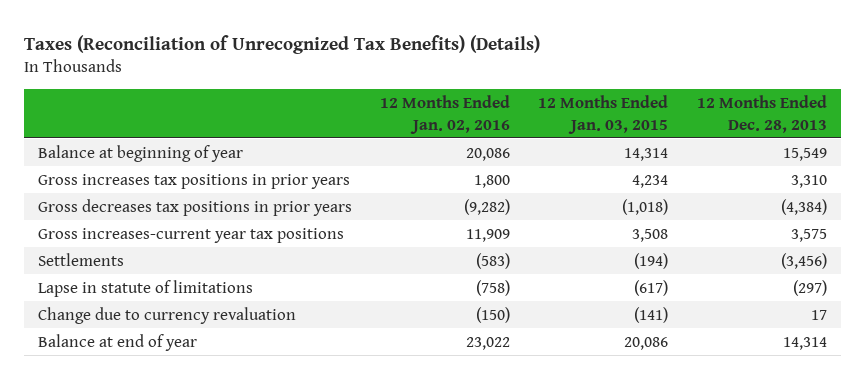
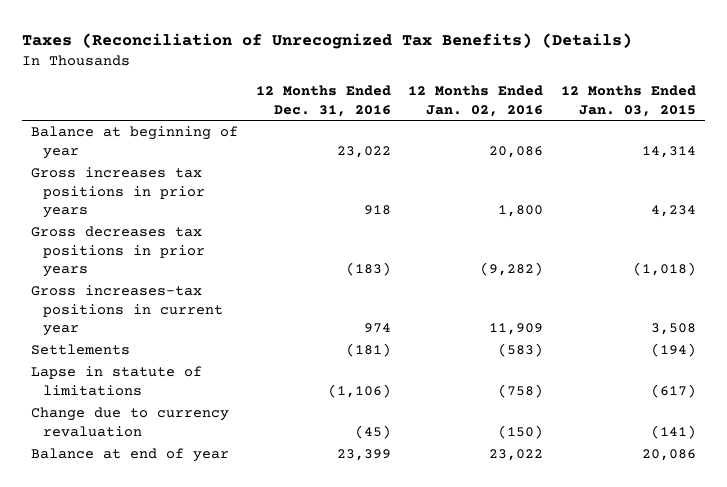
- | 12 Months Ended Jan. 02, 2016 | 12 Months Ended Jan. 03, 2015 | 12 Months Ended Dec. 28, 2013
+ | 12 Months Ended Dec. 31, 2016 | 12 Months Ended Jan. 02, 2016 | 12 Months Ended Jan. 03, 2015
- Gross increases-current year tax positions | 11,909 | 3,508 | 3,575
+ Gross increases-tax positions in current year | 974 | 11,909 | 3,508

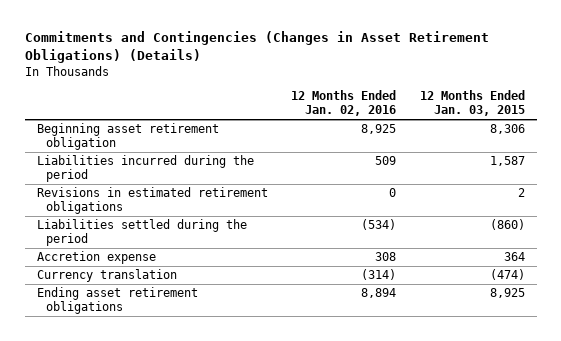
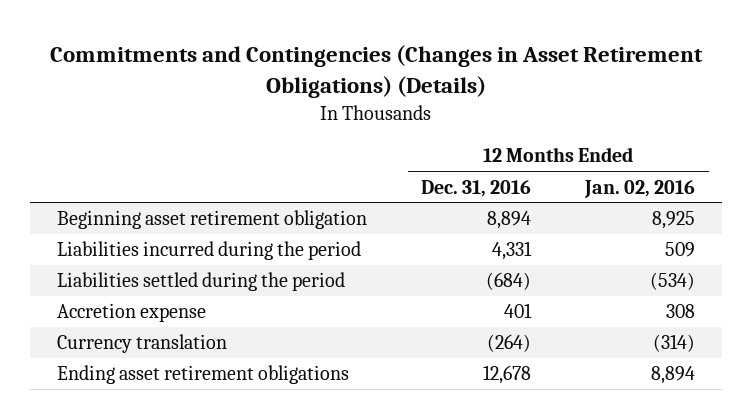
- | 12 Months Ended Jan. 02, 2016 | 12 Months Ended Jan. 03, 2015
+ | 12 Months Ended Dec. 31, 2016 | 12 Months Ended Jan. 02, 2016
- Revisions in estimated retirement obligations | 0 | 2

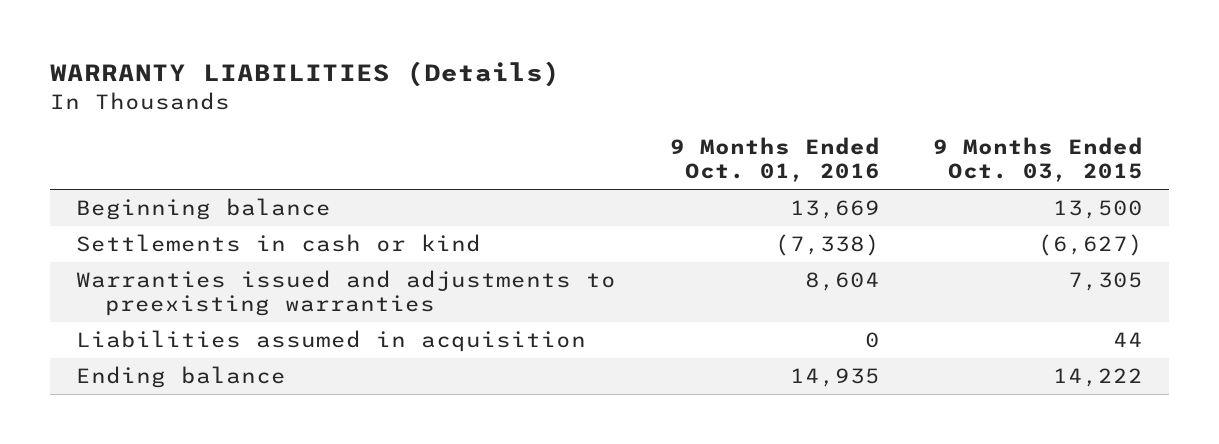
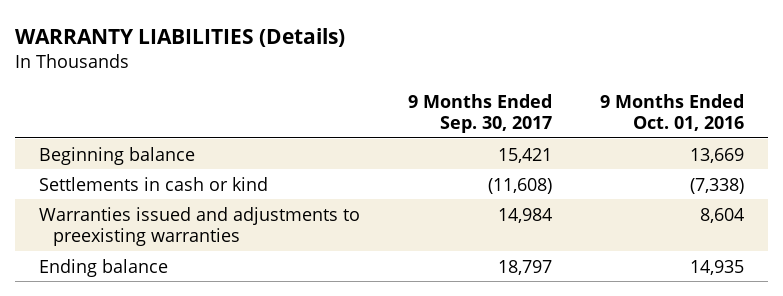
- | 9 Months Ended Oct. 01, 2016 | 9 Months Ended Oct. 03, 2015
+ | 9 Months Ended Sep. 30, 2017 | 9 Months Ended Oct. 01, 2016
- Liabilities assumed in acquisition | 0 | 44

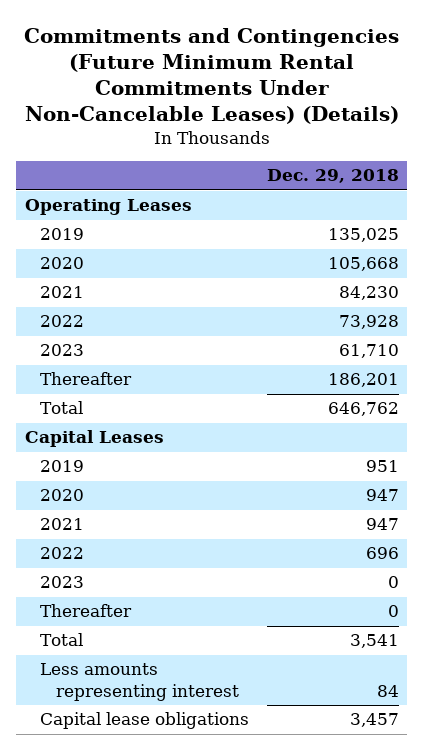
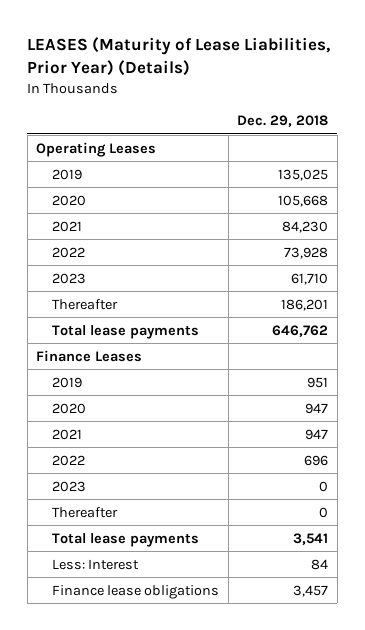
- Commitments and Contingencies (Future Minimum Rental Commitments Under Non-Cancelable Leases) (Details)
+ LEASES (Maturity of Lease Liabilities, Prior Year) (Details)
- Total | 646,762
- Capital Leases
+ Total lease payments | 646,762
+ Finance Leases
- Total | 3,541
- Less amounts representing interest | 84
- Capital lease obligations | 3,457
+ Total lease payments | 3,541
+ Less: Interest | 84
+ Finance lease obligations | 3,457

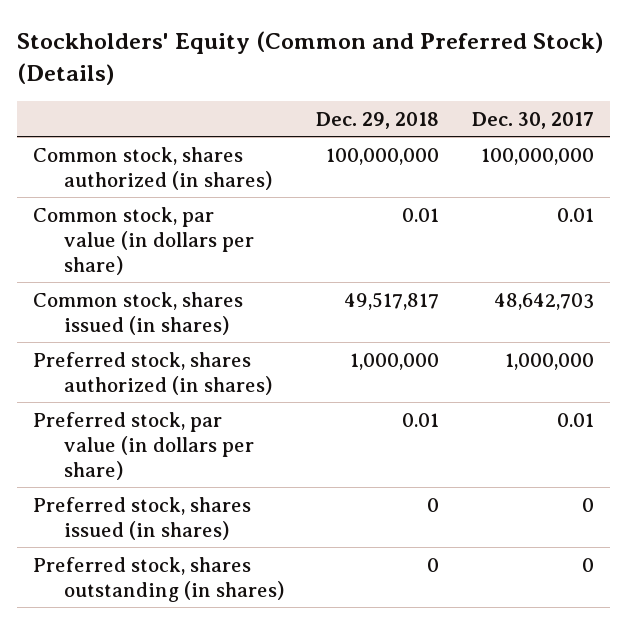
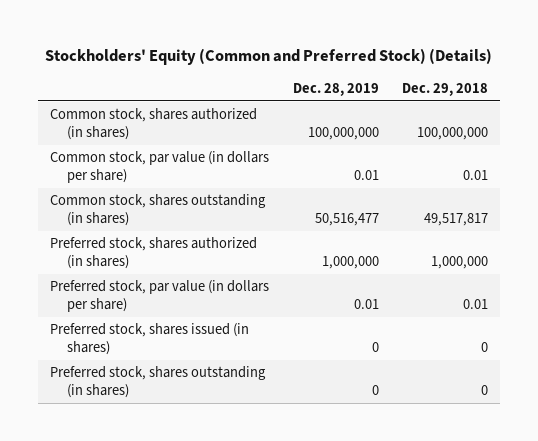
- | Dec. 29, 2018 | Dec. 30, 2017
+ | Dec. 28, 2019 | Dec. 29, 2018
- Common stock, shares issued (in shares) | 49,517,817 | 48,642,703
+ Common stock, shares outstanding (in shares) | 50,516,477 | 49,517,817

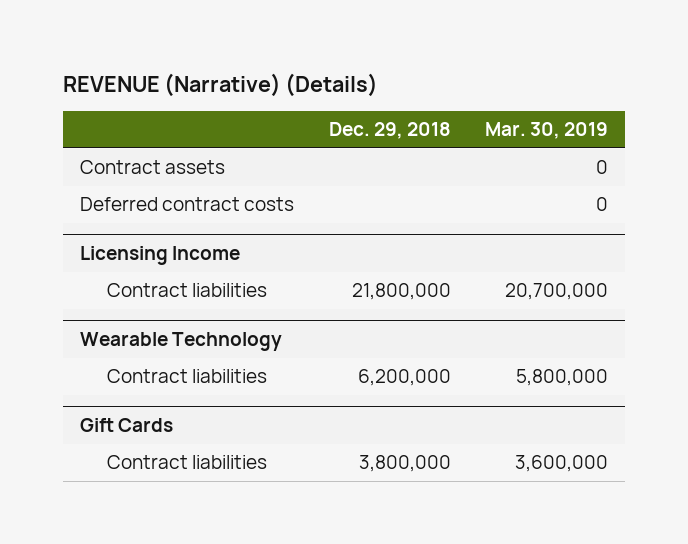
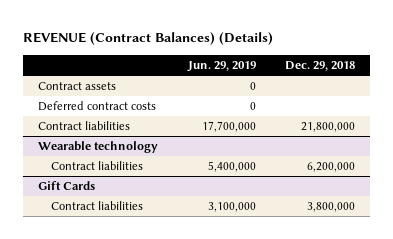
- REVENUE (Narrative) (Details)
+ REVENUE (Contract Balances) (Details)
- | Dec. 29, 2018 | Mar. 30, 2019
+ | Jun. 29, 2019 | Dec. 29, 2018
- Licensing Income
- Wearable Technology
+ Wearable technology

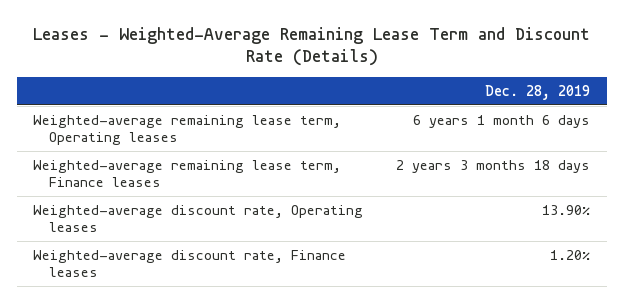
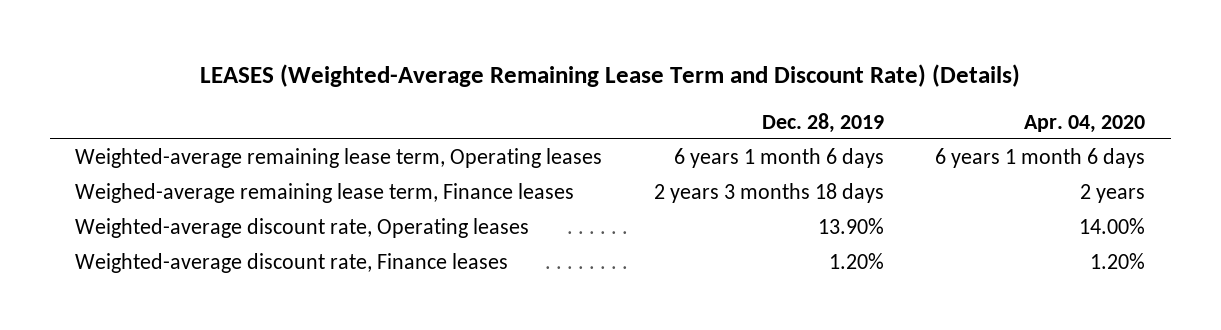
- Leases - Weighted-Average Remaining Lease Term and Discount Rate (Details)
+ LEASES (Weighted-Average Remaining Lease Term and Discount Rate) (Details)
- | Dec. 28, 2019
+ | Dec. 28, 2019 | Apr. 04, 2020
- Weighted-average remaining lease term, Finance leases | 2 years 3 months 18 days
+ Weighed-average remaining lease term, Finance leases | 2 years 3 months 18 days | 2 years

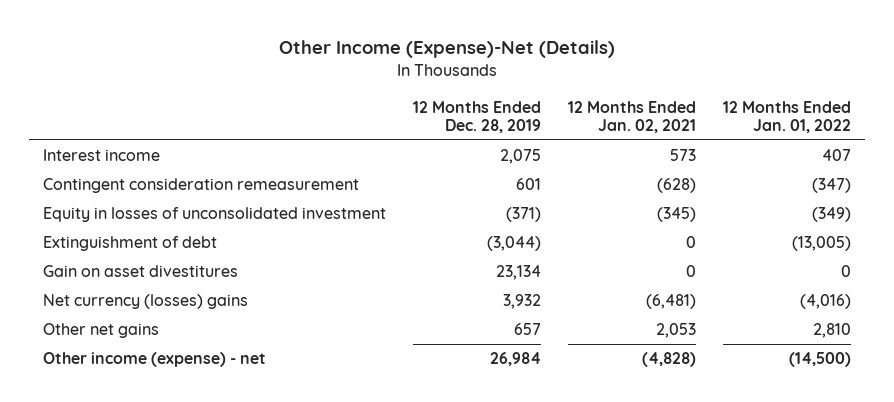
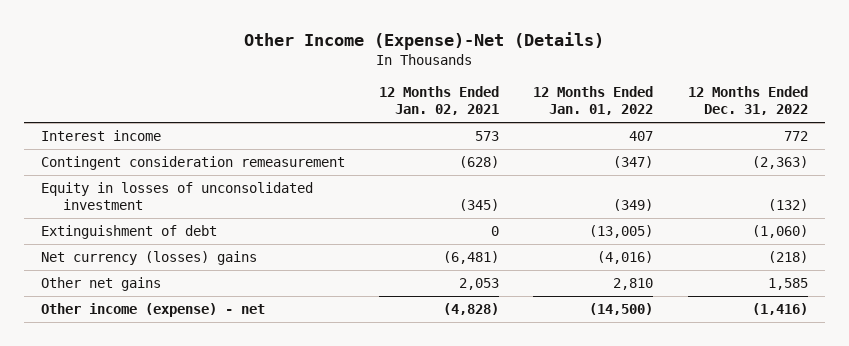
- | 12 Months Ended Dec. 28, 2019 | 12 Months Ended Jan. 02, 2021 | 12 Months Ended Jan. 01, 2022
+ | 12 Months Ended Jan. 02, 2021 | 12 Months Ended Jan. 01, 2022 | 12 Months Ended Dec. 31, 2022
- Gain on asset divestitures | 23,134 | 0 | 0

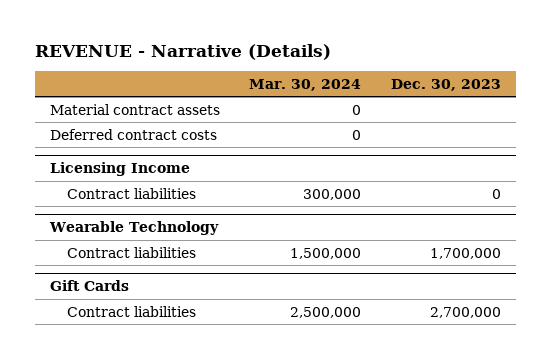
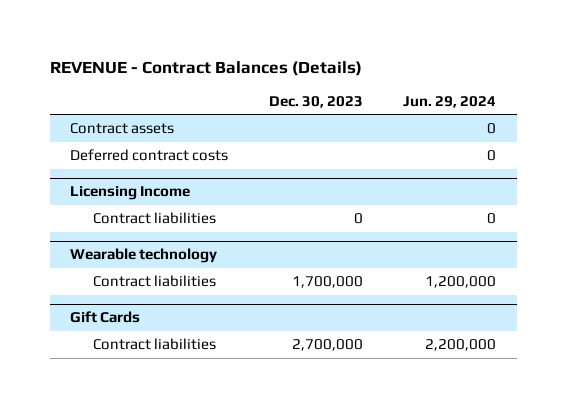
- REVENUE - Narrative (Details)
+ REVENUE - Contract Balances (Details)
- | Mar. 30, 2024 | Dec. 30, 2023
+ | Dec. 30, 2023 | Jun. 29, 2024
- Material contract assets | 0 |
+ Contract assets | | 0
- Wearable Technology
+ Wearable technology

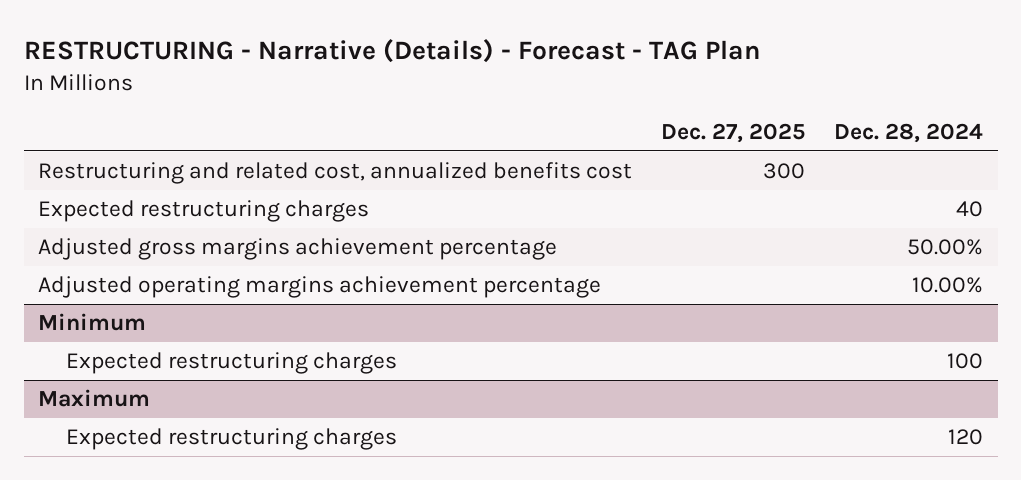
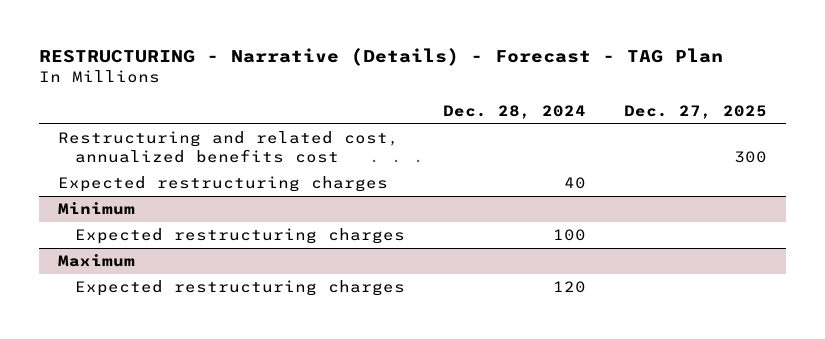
- | Dec. 27, 2025 | Dec. 28, 2024
+ | Dec. 28, 2024 | Dec. 27, 2025
- Adjusted gross margins achievement percentage | | 50.00%
- Adjusted operating margins achievement percentage | | 10.00%

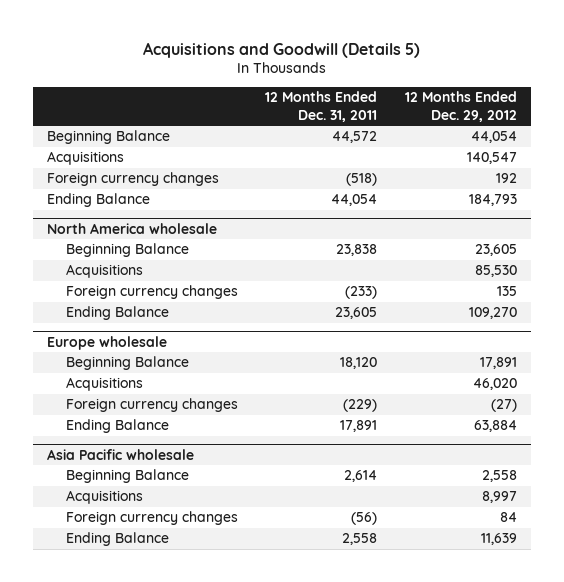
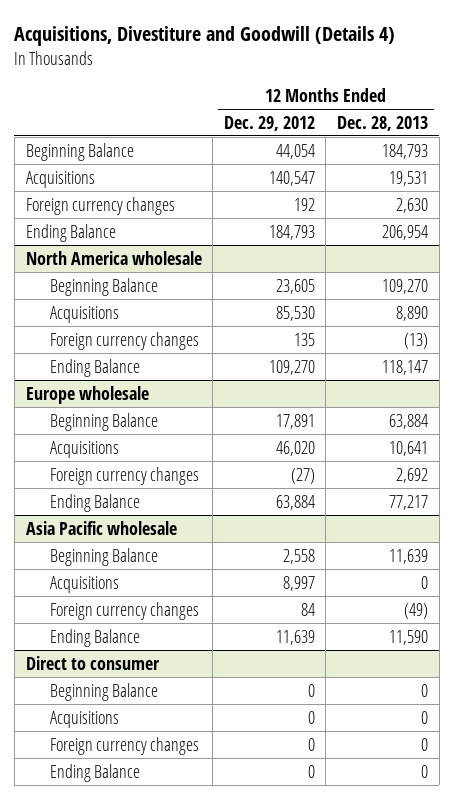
- Acquisitions and Goodwill (Details 5)
+ Acquisitions, Divestiture and Goodwill (Details 4)
- | 12 Months Ended Dec. 31, 2011 | 12 Months Ended Dec. 29, 2012
+ | 12 Months Ended Dec. 29, 2012 | 12 Months Ended Dec. 28, 2013
+ Direct to consumer
+ Beginning Balance | 0 | 0
+ Acquisitions | 0 | 0
+ Foreign currency changes | 0 | 0
+ Ending Balance | 0 | 0

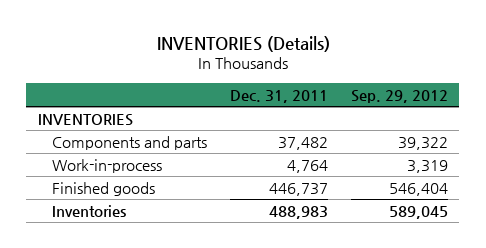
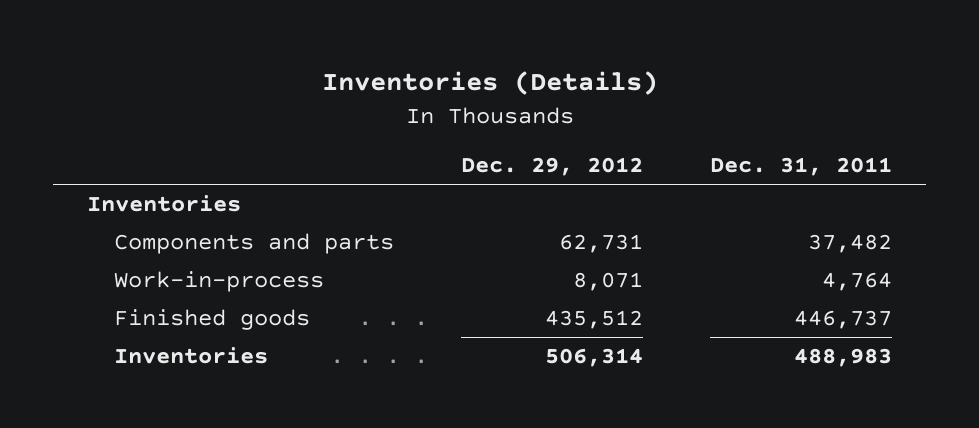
- INVENTORIES (Details)
+ Inventories (Details)
- | Dec. 31, 2011 | Sep. 29, 2012
+ | Dec. 29, 2012 | Dec. 31, 2011
- INVENTORIES
+ Inventories

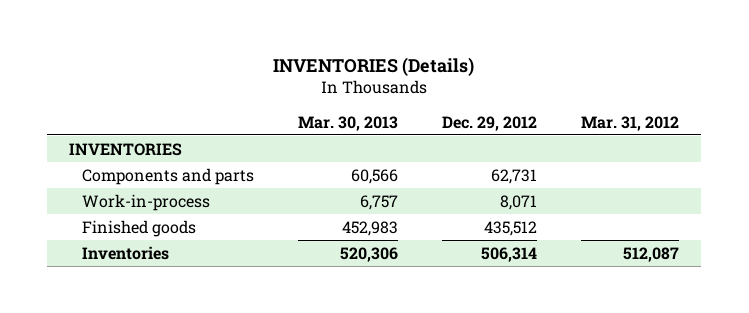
- Inventories (Details)
+ INVENTORIES (Details)
- | Dec. 29, 2012 | Dec. 31, 2011
+ | Mar. 30, 2013 | Dec. 29, 2012 | Mar. 31, 2012
- Inventories
+ INVENTORIES

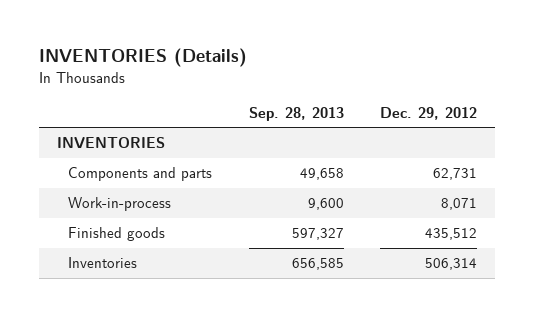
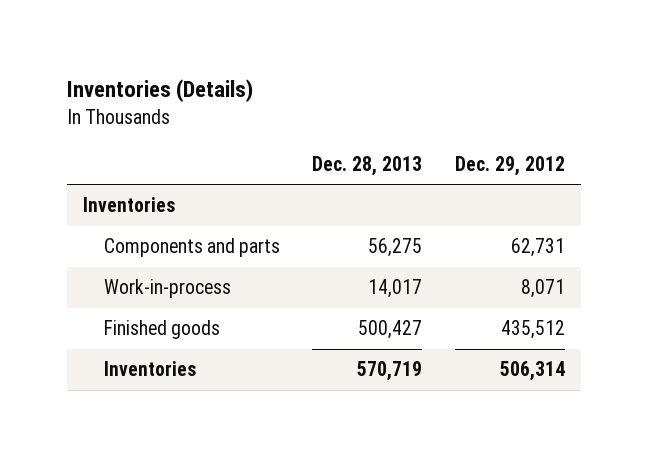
- INVENTORIES (Details)
+ Inventories (Details)
- | Sep. 28, 2013 | Dec. 29, 2012
+ | Dec. 28, 2013 | Dec. 29, 2012
- INVENTORIES
+ Inventories

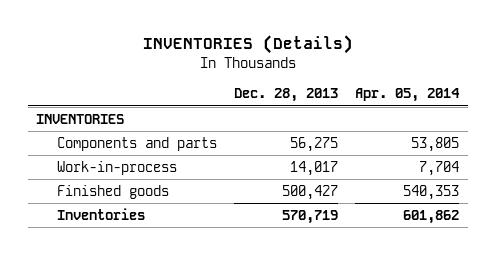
- Inventories (Details)
+ INVENTORIES (Details)
- | Dec. 28, 2013 | Dec. 29, 2012
+ | Dec. 28, 2013 | Apr. 05, 2014
- Inventories
+ INVENTORIES

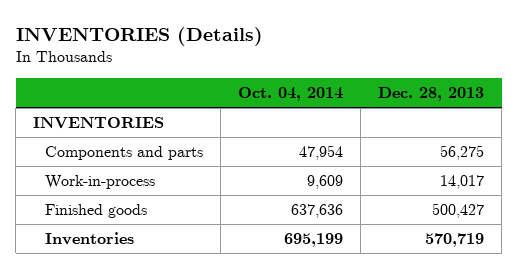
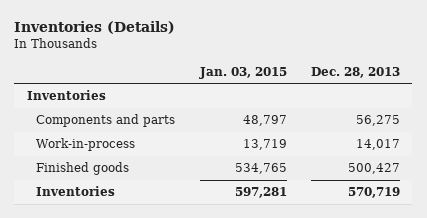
- INVENTORIES (Details)
+ Inventories (Details)
- | Oct. 04, 2014 | Dec. 28, 2013
+ | Jan. 03, 2015 | Dec. 28, 2013
- INVENTORIES
+ Inventories

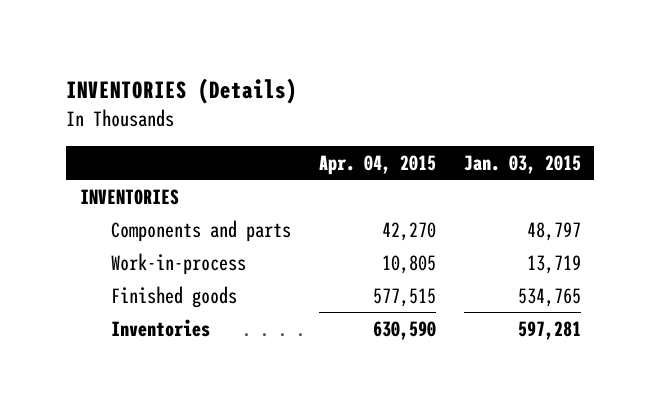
- Inventories (Details)
+ INVENTORIES (Details)
- | Jan. 03, 2015 | Dec. 28, 2013
+ | Apr. 04, 2015 | Jan. 03, 2015
- Inventories
+ INVENTORIES

